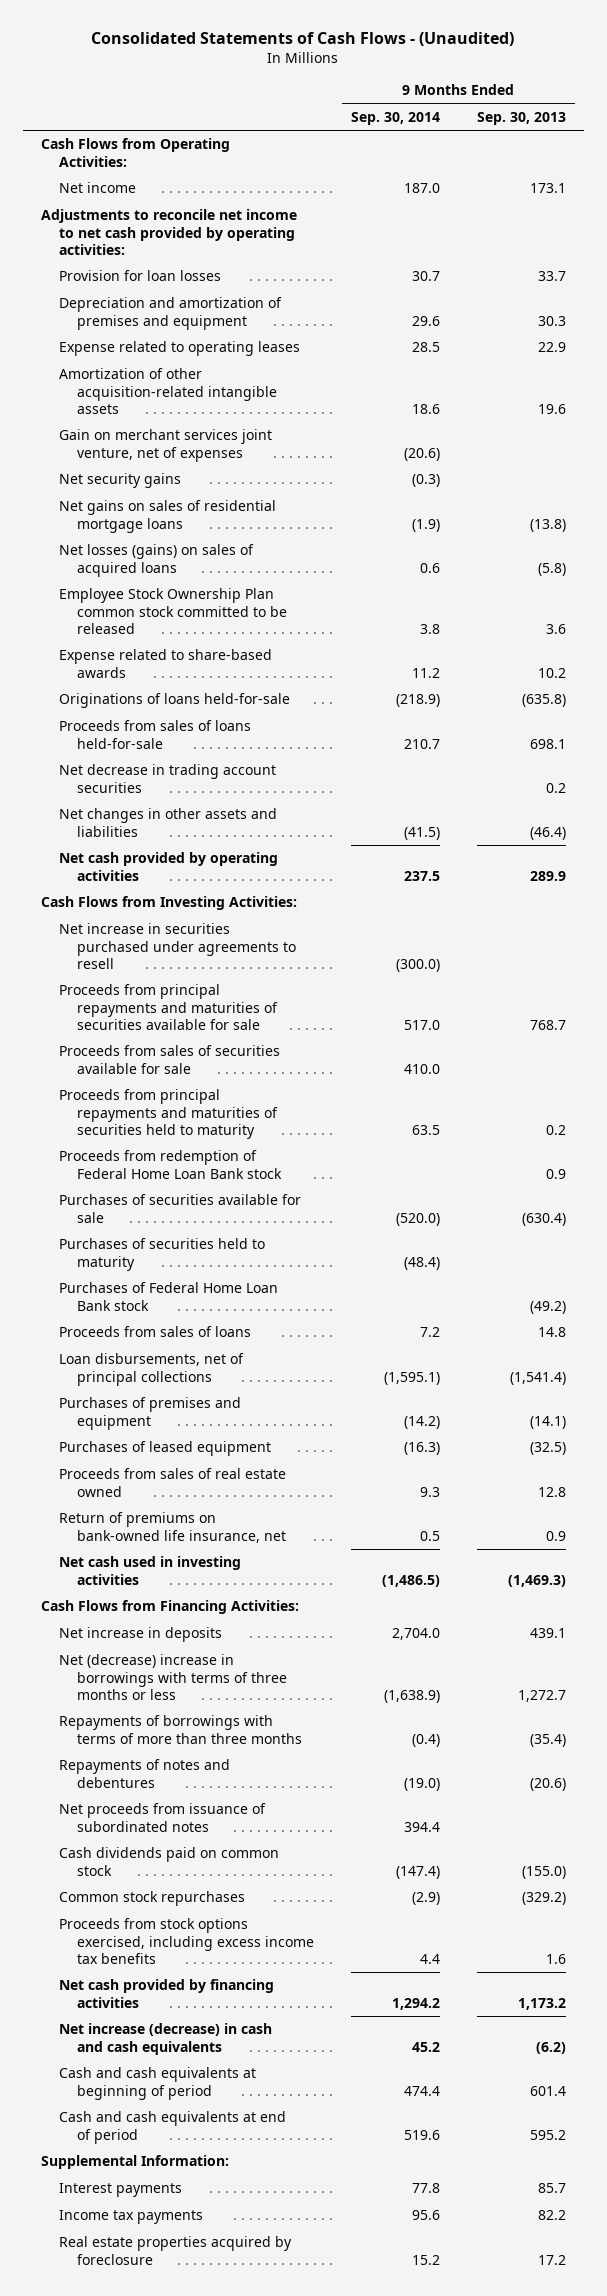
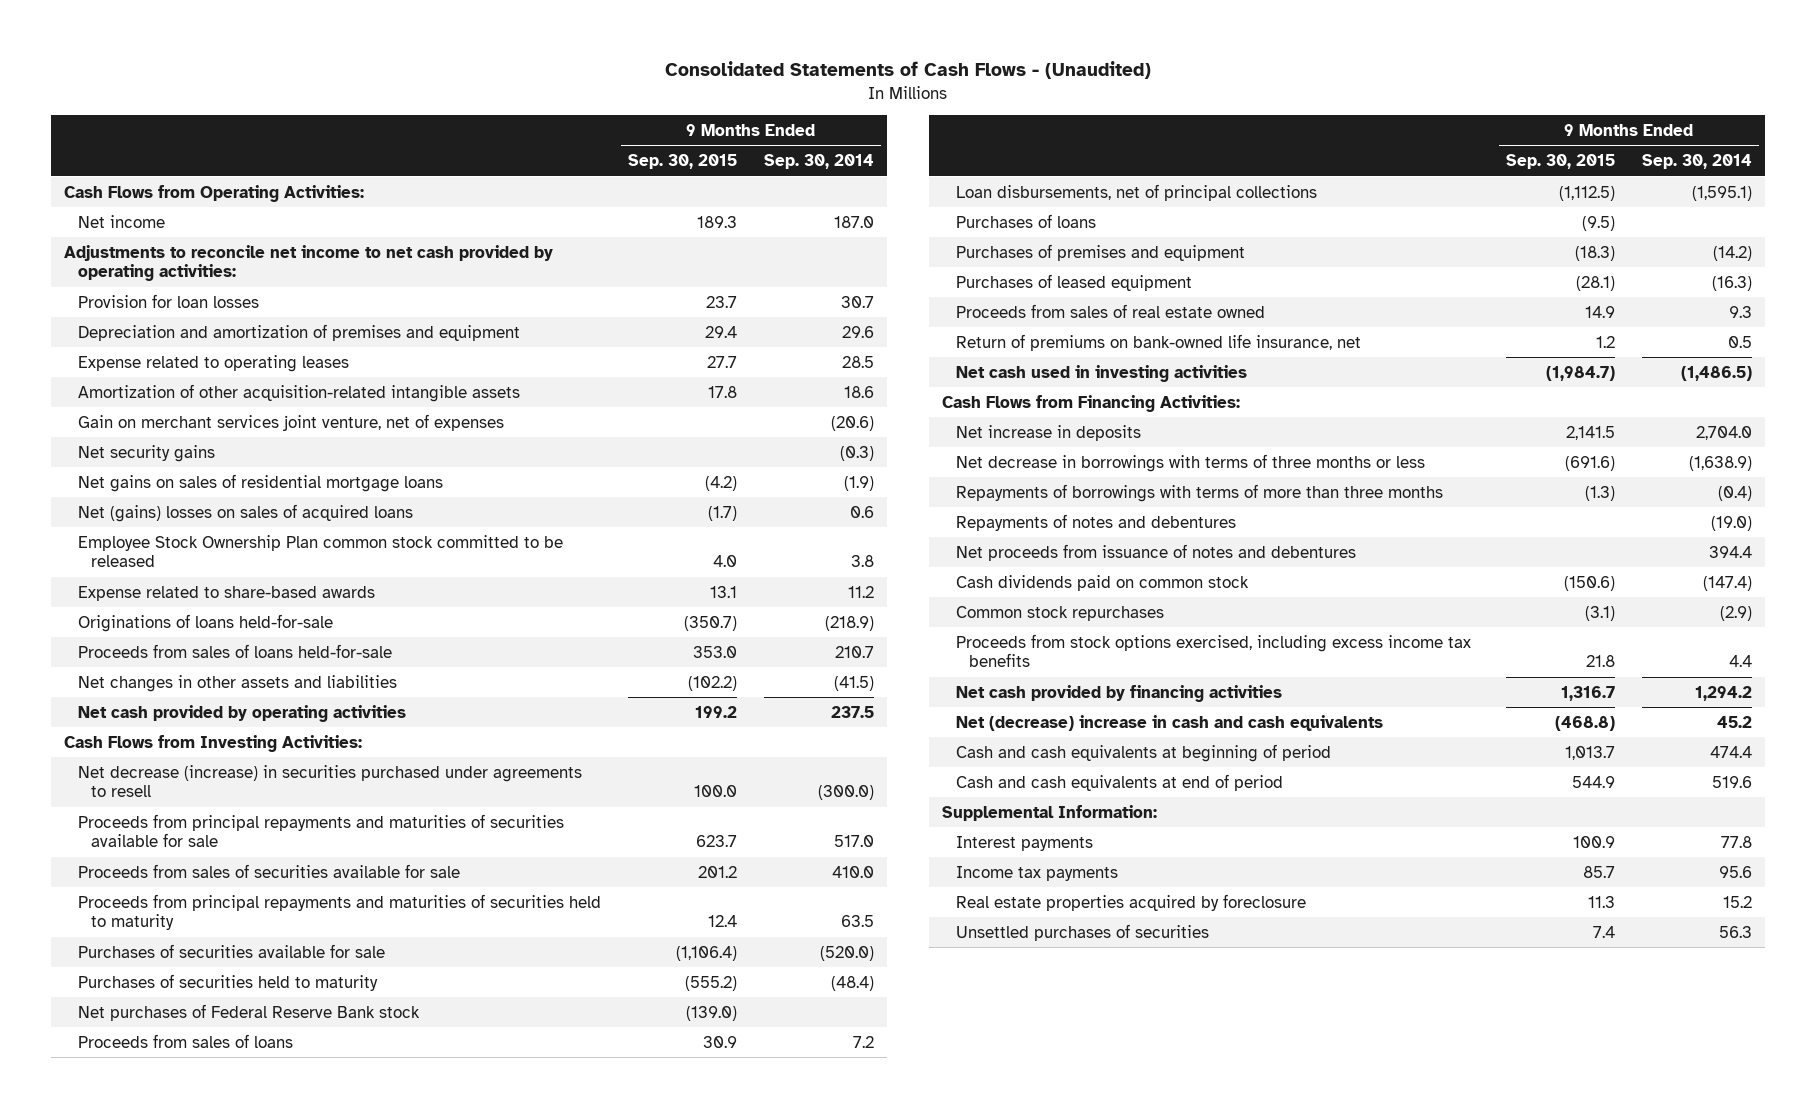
- | 9 Months Ended Sep. 30, 2014 | 9 Months Ended Sep. 30, 2013
+ | 9 Months Ended Sep. 30, 2015 | 9 Months Ended Sep. 30, 2014
- Net losses (gains) on sales of acquired loans | 0.6 | (5.8)
+ Net (gains) losses on sales of acquired loans | (1.7) | 0.6
- Net decrease in trading account securities | | 0.2
- Net increase in securities purchased under agreements to resell | (300.0) |
+ Net decrease (increase) in securities purchased under agreements to resell | 100.0 | (300.0)
- Proceeds from redemption of Federal Home Loan Bank stock | | 0.9
- Purchases of Federal Home Loan Bank stock | | (49.2)
+ Net purchases of Federal Reserve Bank stock | (139.0) |
+ Purchases of loans | (9.5) |
- Net (decrease) increase in borrowings with terms of three months or less | (1,638.9) | 1,272.7
+ Net decrease in borrowings with terms of three months or less | (691.6) | (1,638.9)
- Net proceeds from issuance of subordinated notes | 394.4 |
+ Net proceeds from issuance of notes and debentures | | 394.4
- Net increase (decrease) in cash and cash equivalents | 45.2 | (6.2)
+ Net (decrease) increase in cash and cash equivalents | (468.8) | 45.2
+ Unsettled purchases of securities | 7.4 | 56.3

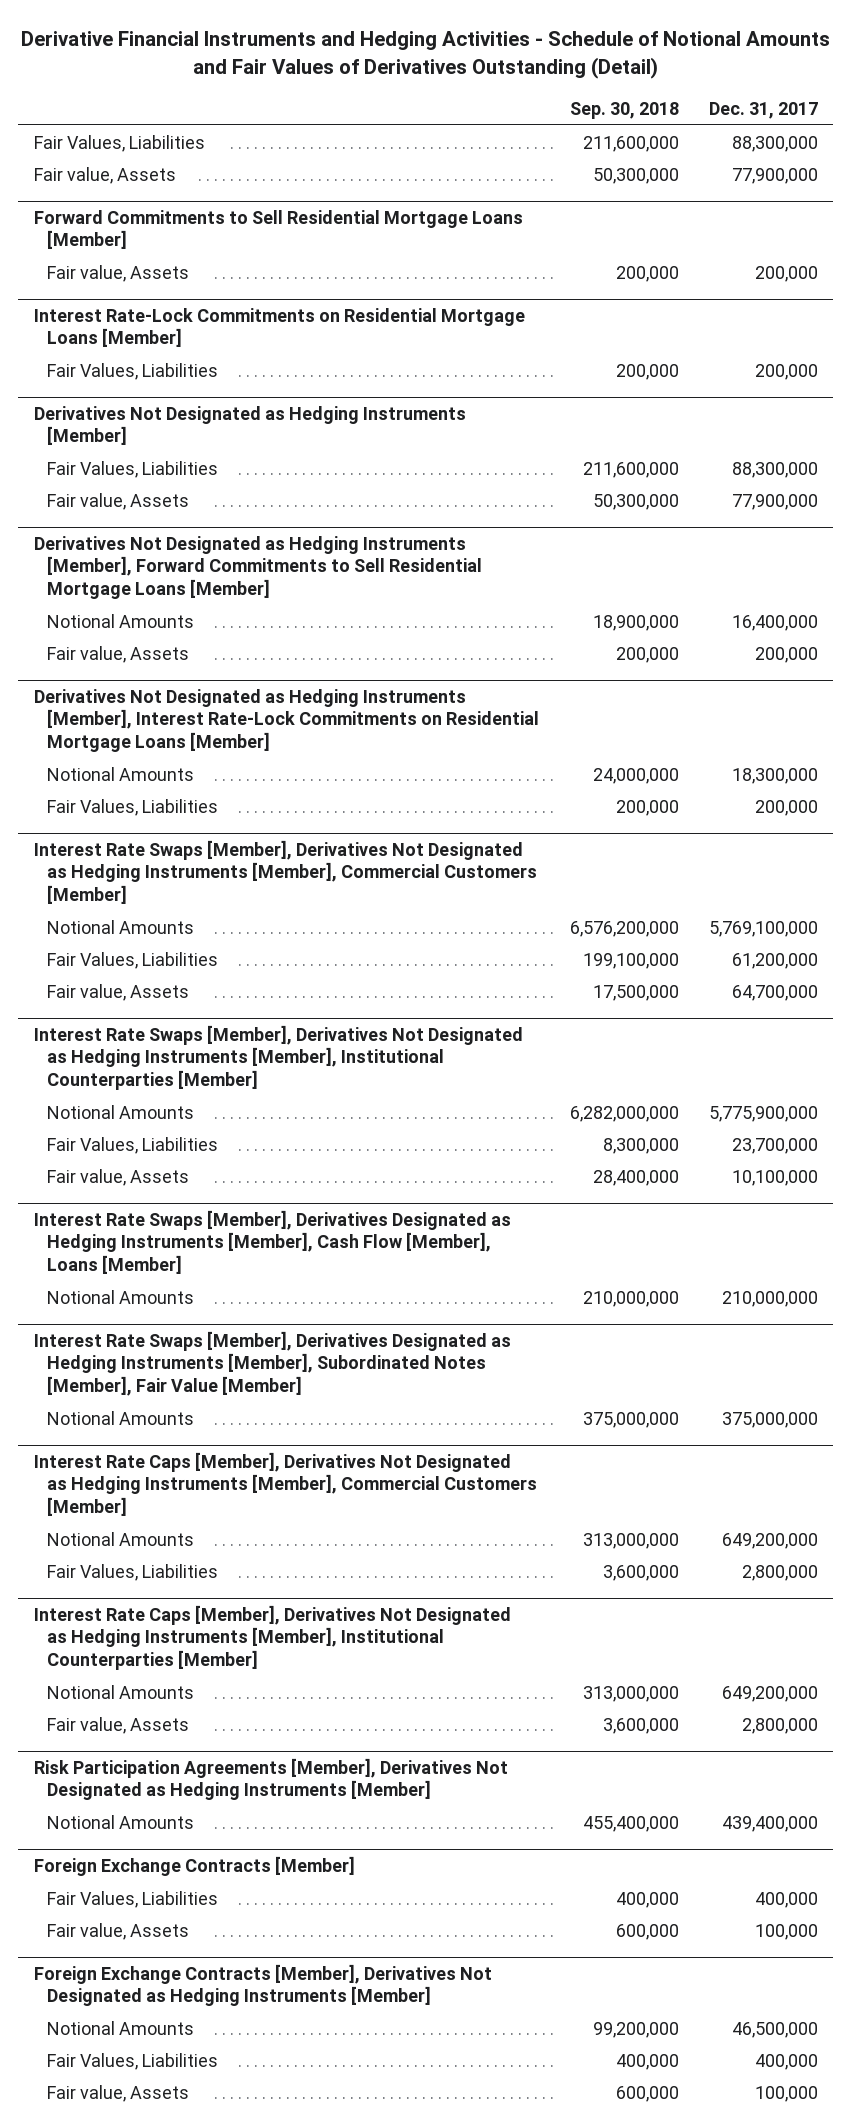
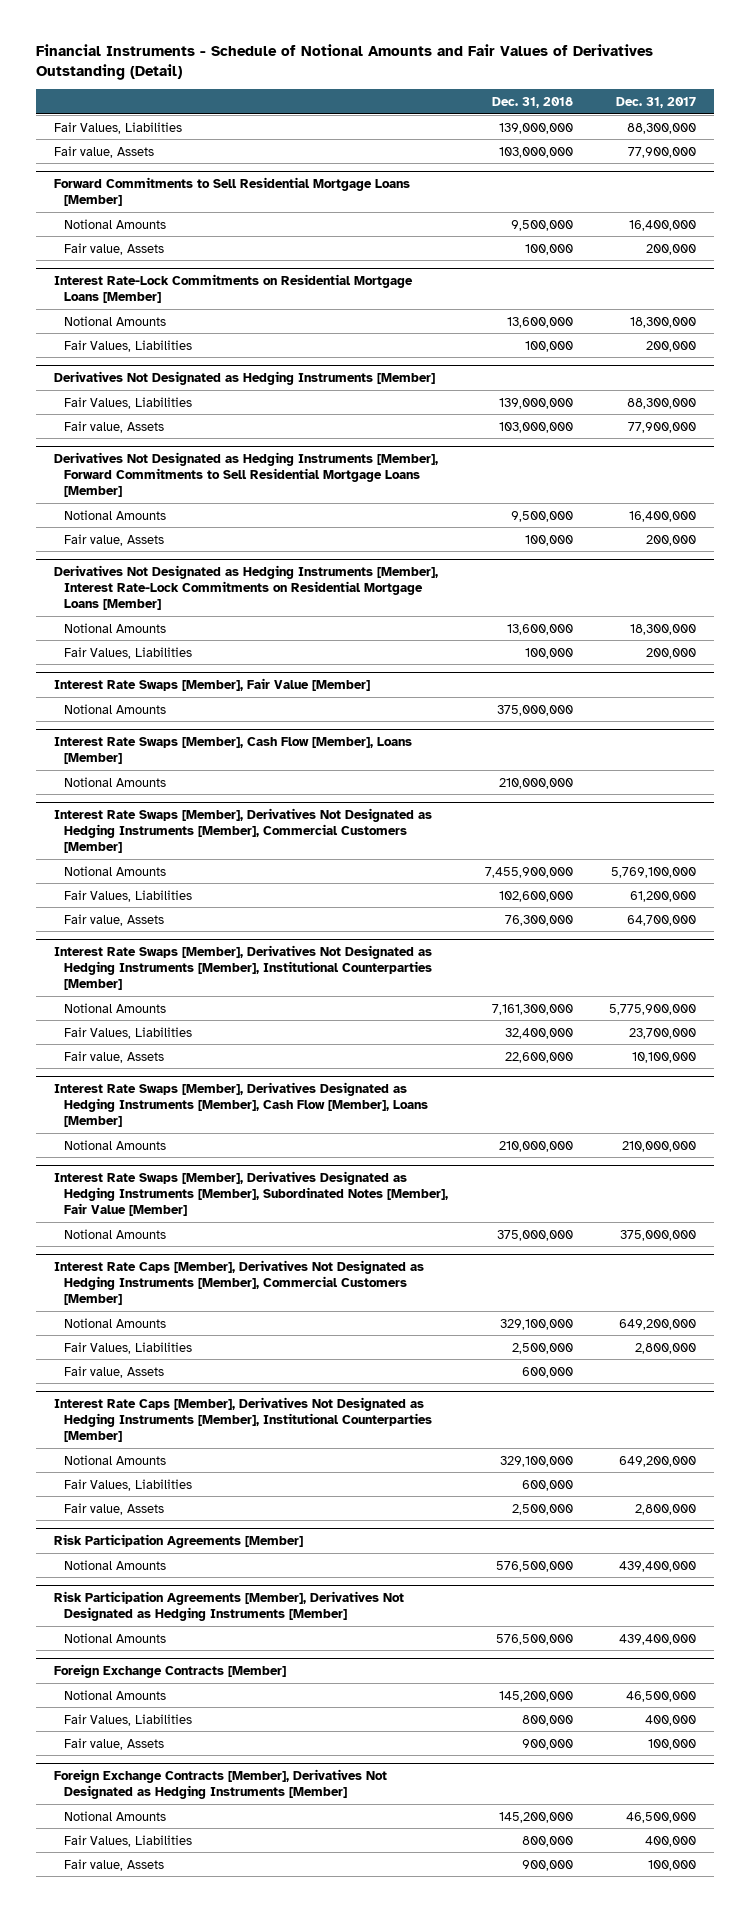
- Derivative Financial Instruments and Hedging Activities - Schedule of Notional Amounts and Fair Values of Derivatives Outstanding (Detail)
+ Financial Instruments - Schedule of Notional Amounts and Fair Values of Derivatives Outstanding (Detail)
- | Sep. 30, 2018 | Dec. 31, 2017
+ | Dec. 31, 2018 | Dec. 31, 2017
@ Forward Commitments to Sell Residential Mortgage Loans [Member]
+ Notional Amounts | 9,500,000 | 16,400,000
@ Interest Rate-Lock Commitments on Residential Mortgage Loans [Member]
+ Notional Amounts | 13,600,000 | 18,300,000
+ Interest Rate Swaps [Member], Fair Value [Member]
+ Notional Amounts | 375,000,000 |
+ Interest Rate Swaps [Member], Cash Flow [Member], Loans [Member]
+ Notional Amounts | 210,000,000 |
@ Interest Rate Caps [Member], Derivatives Not Designated as Hedging Instruments [Member], Commercial Customers [Member]
+ Fair value, Assets | 600,000 |
@ Interest Rate Caps [Member], Derivatives Not Designated as Hedging Instruments [Member], Institutional Counterparties [Member]
+ Fair Values, Liabilities | 600,000 |
+ Risk Participation Agreements [Member]
+ Notional Amounts | 576,500,000 | 439,400,000
@ Foreign Exchange Contracts [Member]
+ Notional Amounts | 145,200,000 | 46,500,000

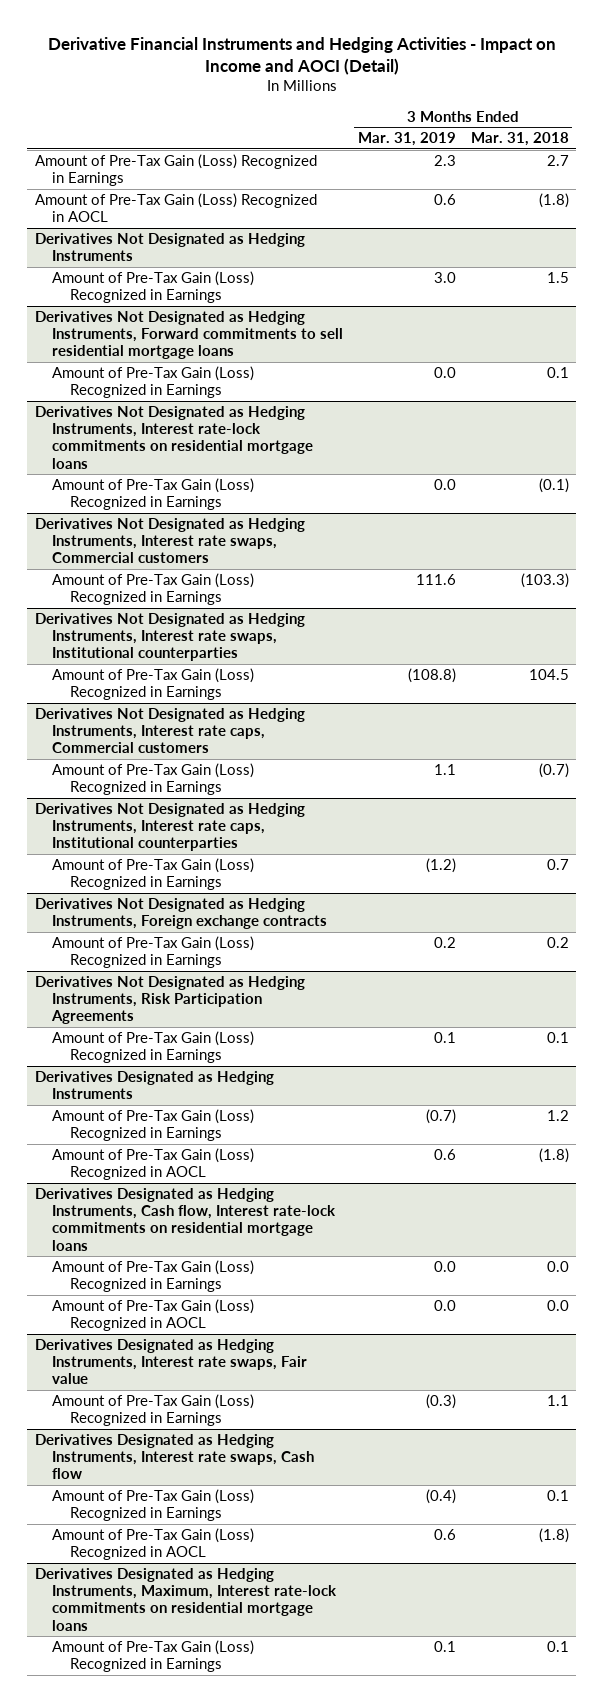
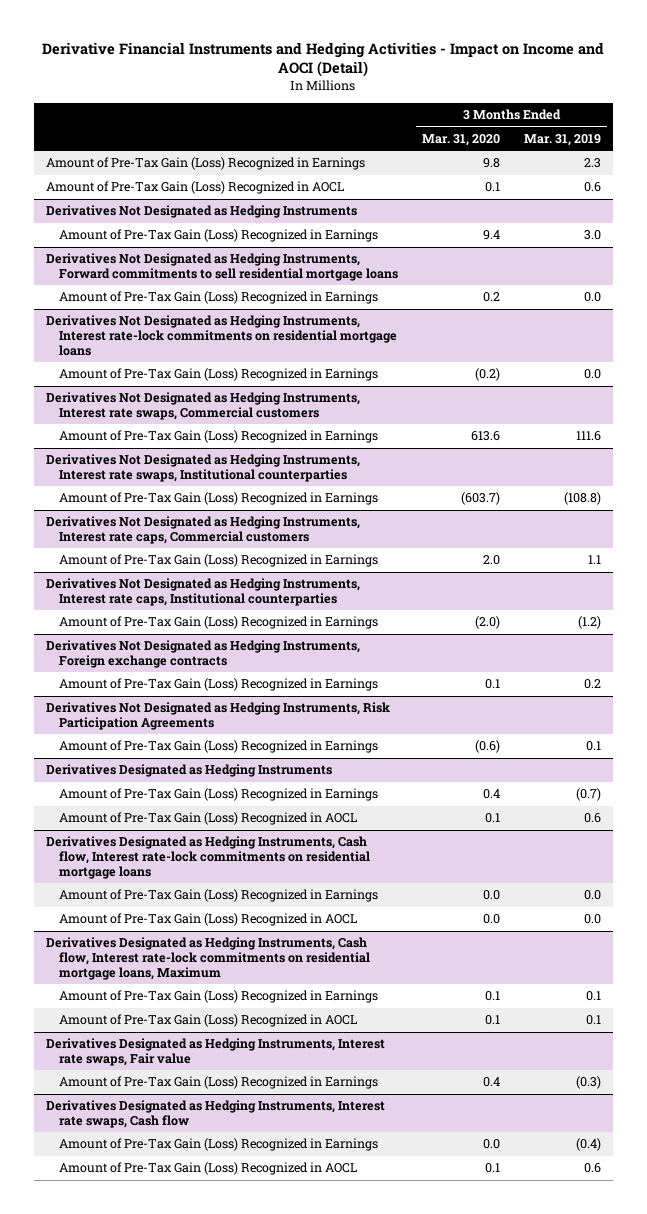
- | 3 Months Ended Mar. 31, 2019 | 3 Months Ended Mar. 31, 2018
+ | 3 Months Ended Mar. 31, 2020 | 3 Months Ended Mar. 31, 2019
+ Derivatives Designated as Hedging Instruments, Cash flow, Interest rate-lock commitments on residential mortgage loans, Maximum
+ Amount of Pre-Tax Gain (Loss) Recognized in Earnings | 0.1 | 0.1
+ Amount of Pre-Tax Gain (Loss) Recognized in AOCL | 0.1 | 0.1
- Derivatives Designated as Hedging Instruments, Maximum, Interest rate-lock commitments on residential mortgage loans
- Amount of Pre-Tax Gain (Loss) Recognized in Earnings | 0.1 | 0.1

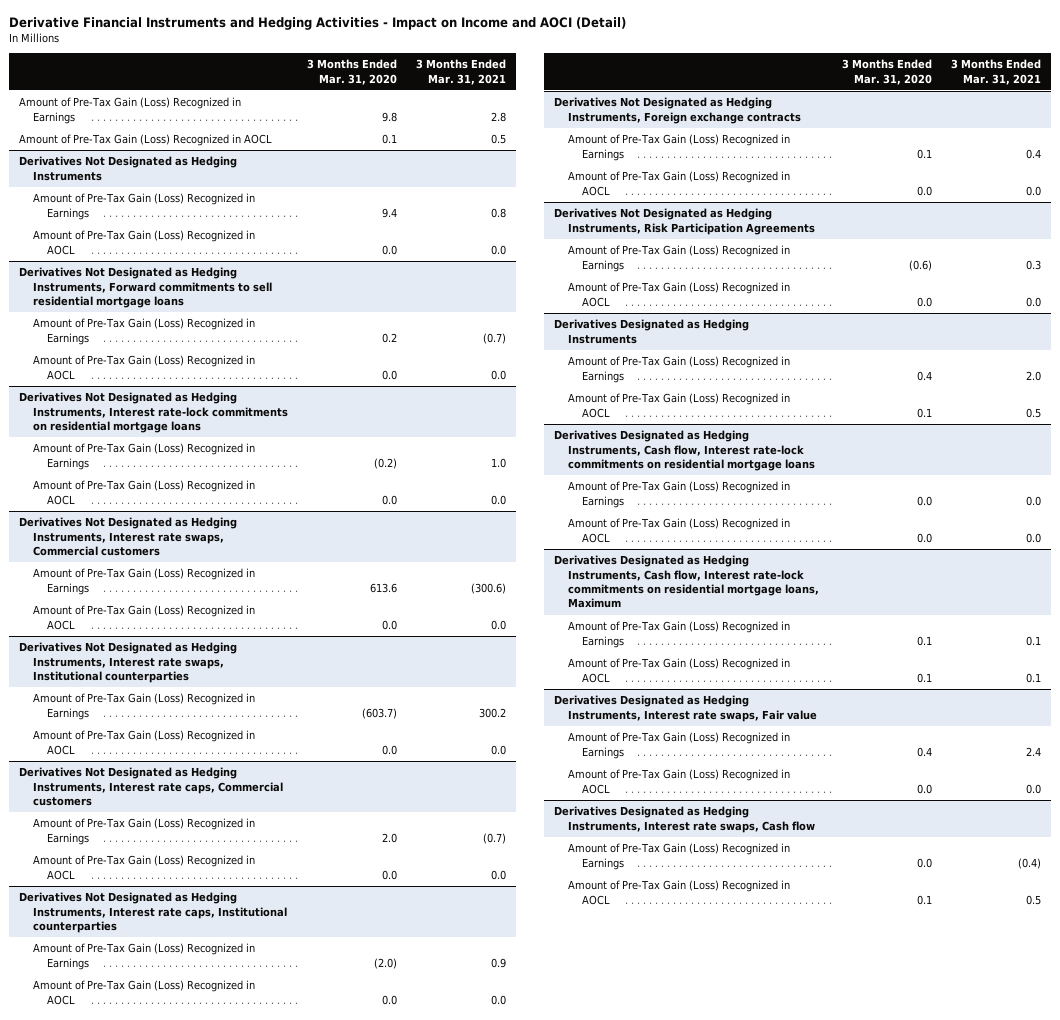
- | 3 Months Ended Mar. 31, 2020 | 3 Months Ended Mar. 31, 2019
+ | 3 Months Ended Mar. 31, 2020 | 3 Months Ended Mar. 31, 2021
@ Derivatives Not Designated as Hedging Instruments
+ Amount of Pre-Tax Gain (Loss) Recognized in AOCL | 0.0 | 0.0
@ Derivatives Not Designated as Hedging Instruments, Forward commitments to sell residential mortgage loans
+ Amount of Pre-Tax Gain (Loss) Recognized in AOCL | 0.0 | 0.0
@ Derivatives Not Designated as Hedging Instruments, Interest rate-lock commitments on residential mortgage loans
+ Amount of Pre-Tax Gain (Loss) Recognized in AOCL | 0.0 | 0.0
@ Derivatives Not Designated as Hedging Instruments, Interest rate swaps, Commercial customers
+ Amount of Pre-Tax Gain (Loss) Recognized in AOCL | 0.0 | 0.0
@ Derivatives Not Designated as Hedging Instruments, Interest rate swaps, Institutional counterparties
+ Amount of Pre-Tax Gain (Loss) Recognized in AOCL | 0.0 | 0.0
@ Derivatives Not Designated as Hedging Instruments, Interest rate caps, Commercial customers
+ Amount of Pre-Tax Gain (Loss) Recognized in AOCL | 0.0 | 0.0
@ Derivatives Not Designated as Hedging Instruments, Interest rate caps, Institutional counterparties
+ Amount of Pre-Tax Gain (Loss) Recognized in AOCL | 0.0 | 0.0
@ Derivatives Not Designated as Hedging Instruments, Foreign exchange contracts
+ Amount of Pre-Tax Gain (Loss) Recognized in AOCL | 0.0 | 0.0
@ Derivatives Not Designated as Hedging Instruments, Risk Participation Agreements
+ Amount of Pre-Tax Gain (Loss) Recognized in AOCL | 0.0 | 0.0
@ Derivatives Designated as Hedging Instruments, Interest rate swaps, Fair value
+ Amount of Pre-Tax Gain (Loss) Recognized in AOCL | 0.0 | 0.0

